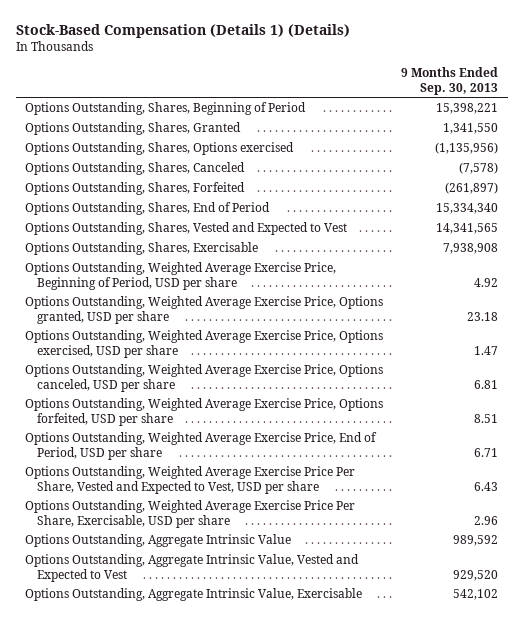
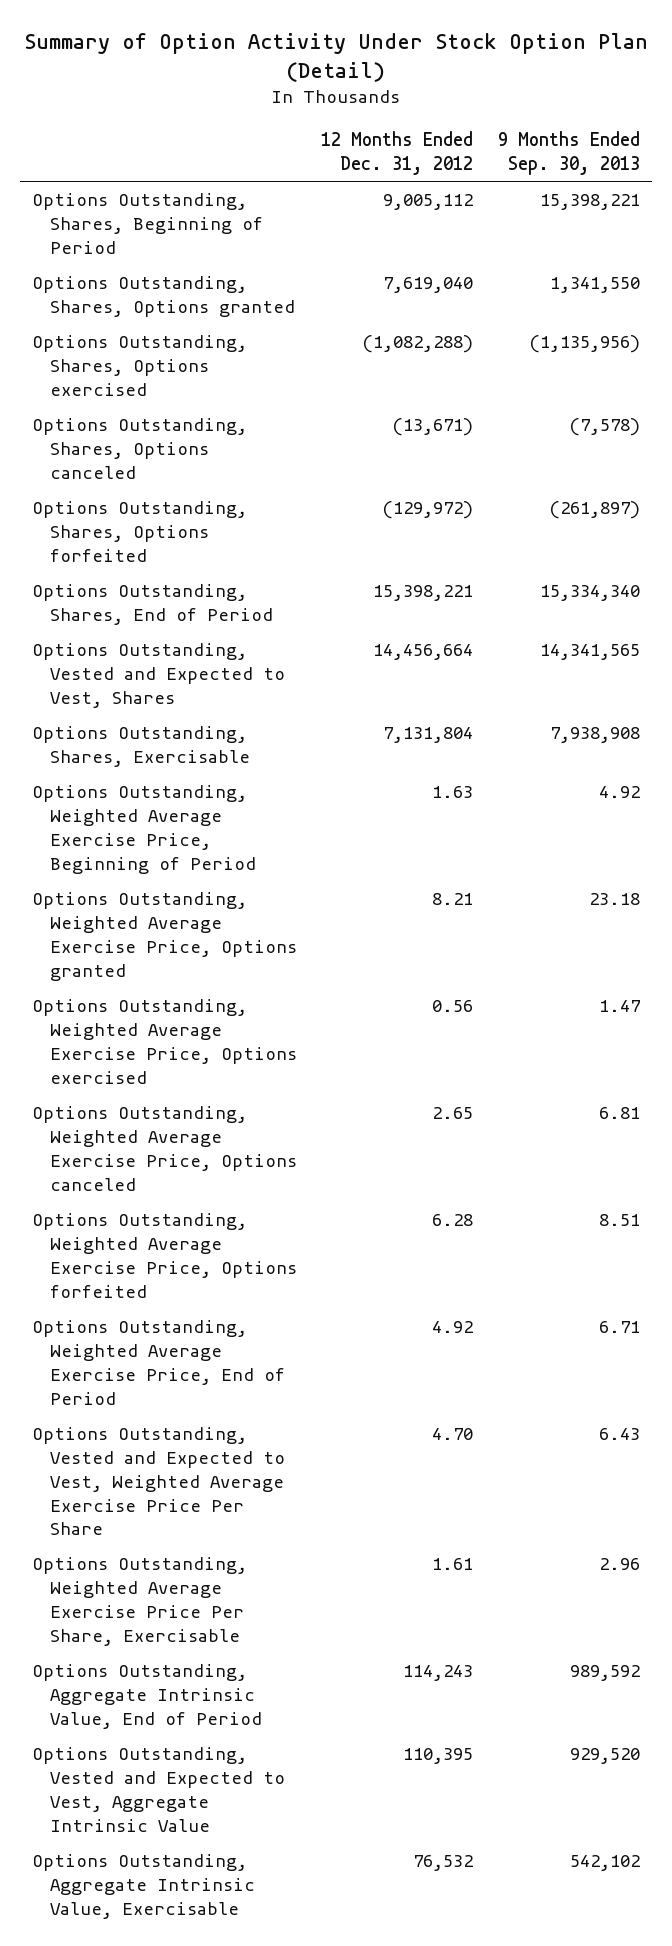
- Stock-Based Compensation (Details 1) (Details)
+ Summary of Option Activity Under Stock Option Plan (Detail)
- | 9 Months Ended Sep. 30, 2013
+ | 12 Months Ended Dec. 31, 2012 | 9 Months Ended Sep. 30, 2013
- Options Outstanding, Shares, Granted | 1,341,550
+ Options Outstanding, Shares, Options granted | 7,619,040 | 1,341,550
- Options Outstanding, Shares, Canceled | (7,578)
- Options Outstanding, Shares, Forfeited | (261,897)
+ Options Outstanding, Shares, Options canceled | (13,671) | (7,578)
+ Options Outstanding, Shares, Options forfeited | (129,972) | (261,897)
- Options Outstanding, Shares, Vested and Expected to Vest | 14,341,565
+ Options Outstanding, Vested and Expected to Vest, Shares | 14,456,664 | 14,341,565
- Options Outstanding, Weighted Average Exercise Price, Beginning of Period, USD per share | 4.92
- Options Outstanding, Weighted Average Exercise Price, Options granted, USD per share | 23.18
- Options Outstanding, Weighted Average Exercise Price, Options exercised, USD per share | 1.47
- Options Outstanding, Weighted Average Exercise Price, Options canceled, USD per share | 6.81
- Options Outstanding, Weighted Average Exercise Price, Options forfeited, USD per share | 8.51
- Options Outstanding, Weighted Average Exercise Price, End of Period, USD per share | 6.71
- Options Outstanding, Weighted Average Exercise Price Per Share, Vested and Expected to Vest, USD per share | 6.43
- Options Outstanding, Weighted Average Exercise Price Per Share, Exercisable, USD per share | 2.96
- Options Outstanding, Aggregate Intrinsic Value | 989,592
- Options Outstanding, Aggregate Intrinsic Value, Vested and Expected to Vest | 929,520
+ Options Outstanding, Weighted Average Exercise Price, Beginning of Period | 1.63 | 4.92
+ Options Outstanding, Weighted Average Exercise Price, Options granted | 8.21 | 23.18
+ Options Outstanding, Weighted Average Exercise Price, Options exercised | 0.56 | 1.47
+ Options Outstanding, Weighted Average Exercise Price, Options canceled | 2.65 | 6.81
+ Options Outstanding, Weighted Average Exercise Price, Options forfeited | 6.28 | 8.51
+ Options Outstanding, Weighted Average Exercise Price, End of Period | 4.92 | 6.71
+ Options Outstanding, Vested and Expected to Vest, Weighted Average Exercise Price Per Share | 4.70 | 6.43
+ Options Outstanding, Weighted Average Exercise Price Per Share, Exercisable | 1.61 | 2.96
+ Options Outstanding, Aggregate Intrinsic Value, End of Period | 114,243 | 989,592
+ Options Outstanding, Vested and Expected to Vest, Aggregate Intrinsic Value | 110,395 | 929,520

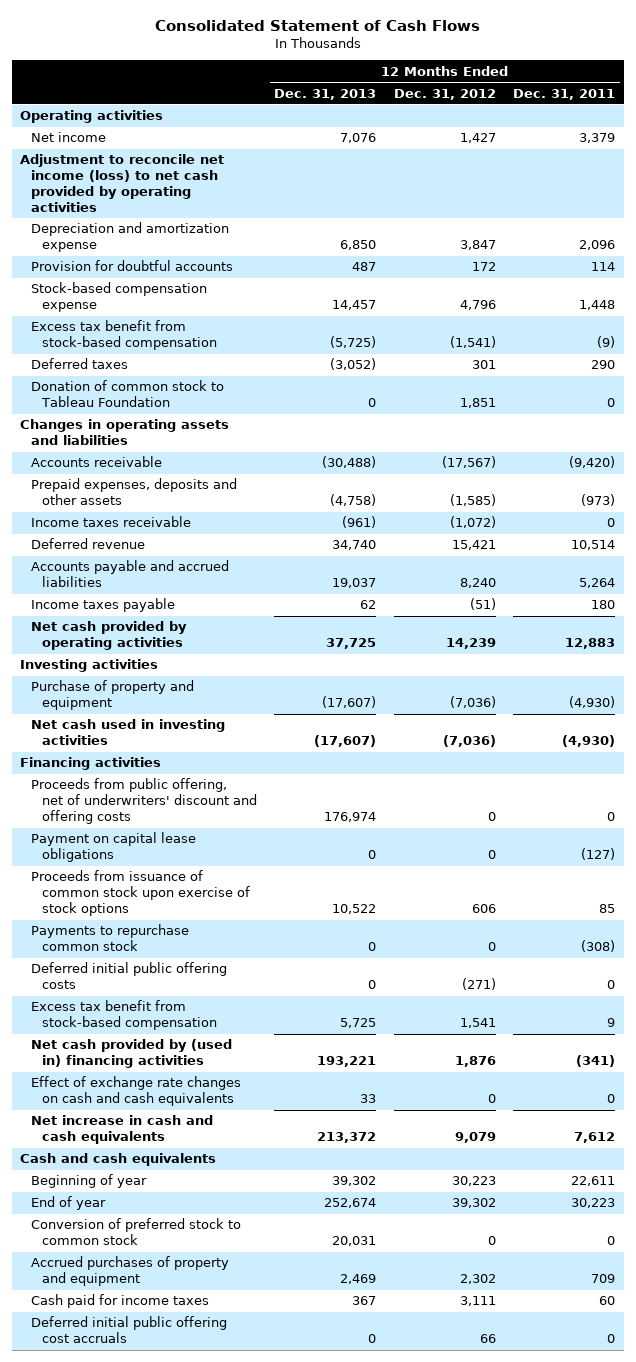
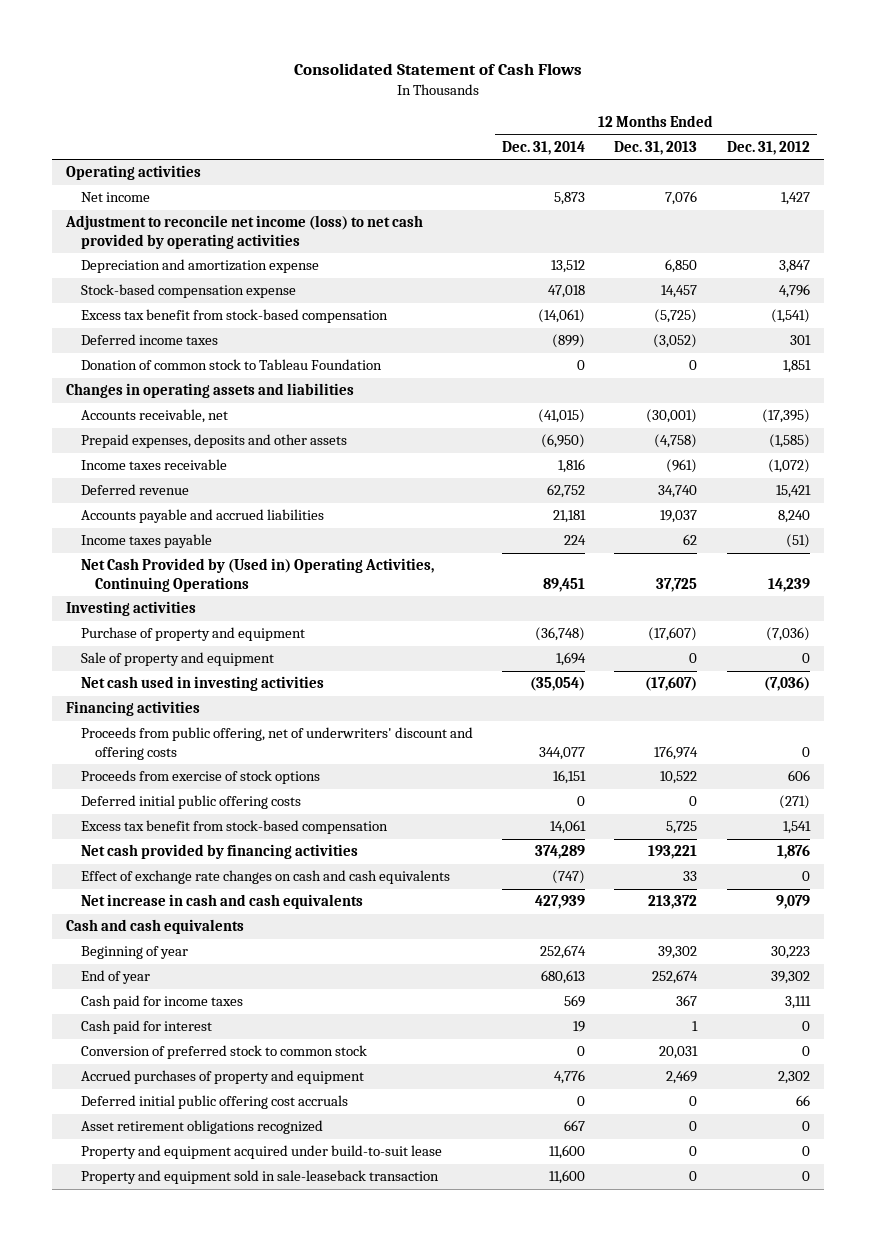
- | 12 Months Ended Dec. 31, 2013 | 12 Months Ended Dec. 31, 2012 | 12 Months Ended Dec. 31, 2011
+ | 12 Months Ended Dec. 31, 2014 | 12 Months Ended Dec. 31, 2013 | 12 Months Ended Dec. 31, 2012
- Provision for doubtful accounts | 487 | 172 | 114
- Deferred taxes | (3,052) | 301 | 290
+ Deferred income taxes | (899) | (3,052) | 301
- Accounts receivable | (30,488) | (17,567) | (9,420)
+ Accounts receivable, net | (41,015) | (30,001) | (17,395)
- Net cash provided by operating activities | 37,725 | 14,239 | 12,883
+ Net Cash Provided by (Used in) Operating Activities, Continuing Operations | 89,451 | 37,725 | 14,239
+ Sale of property and equipment | 1,694 | 0 | 0
- Payment on capital lease obligations | 0 | 0 | (127)
- Proceeds from issuance of common stock upon exercise of stock options | 10,522 | 606 | 85
- Payments to repurchase common stock | 0 | 0 | (308)
+ Proceeds from exercise of stock options | 16,151 | 10,522 | 606
- Net cash provided by (used in) financing activities | 193,221 | 1,876 | (341)
+ Net cash provided by financing activities | 374,289 | 193,221 | 1,876
moved up: Cash paid for income taxes | 569 | 367 | 3,111
+ Cash paid for interest | 19 | 1 | 0
+ Asset retirement obligations recognized | 667 | 0 | 0
+ Property and equipment acquired under build-to-suit lease | 11,600 | 0 | 0
+ Property and equipment sold in sale-leaseback transaction | 11,600 | 0 | 0

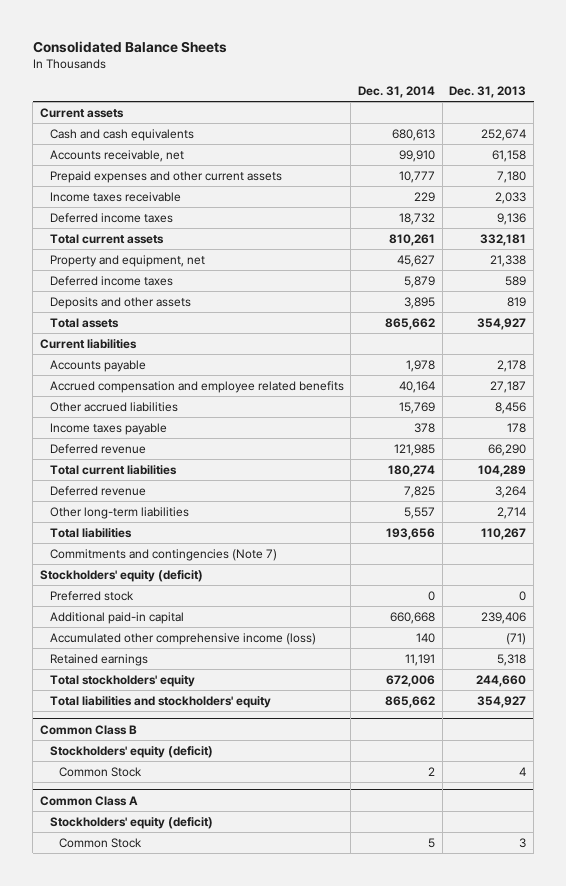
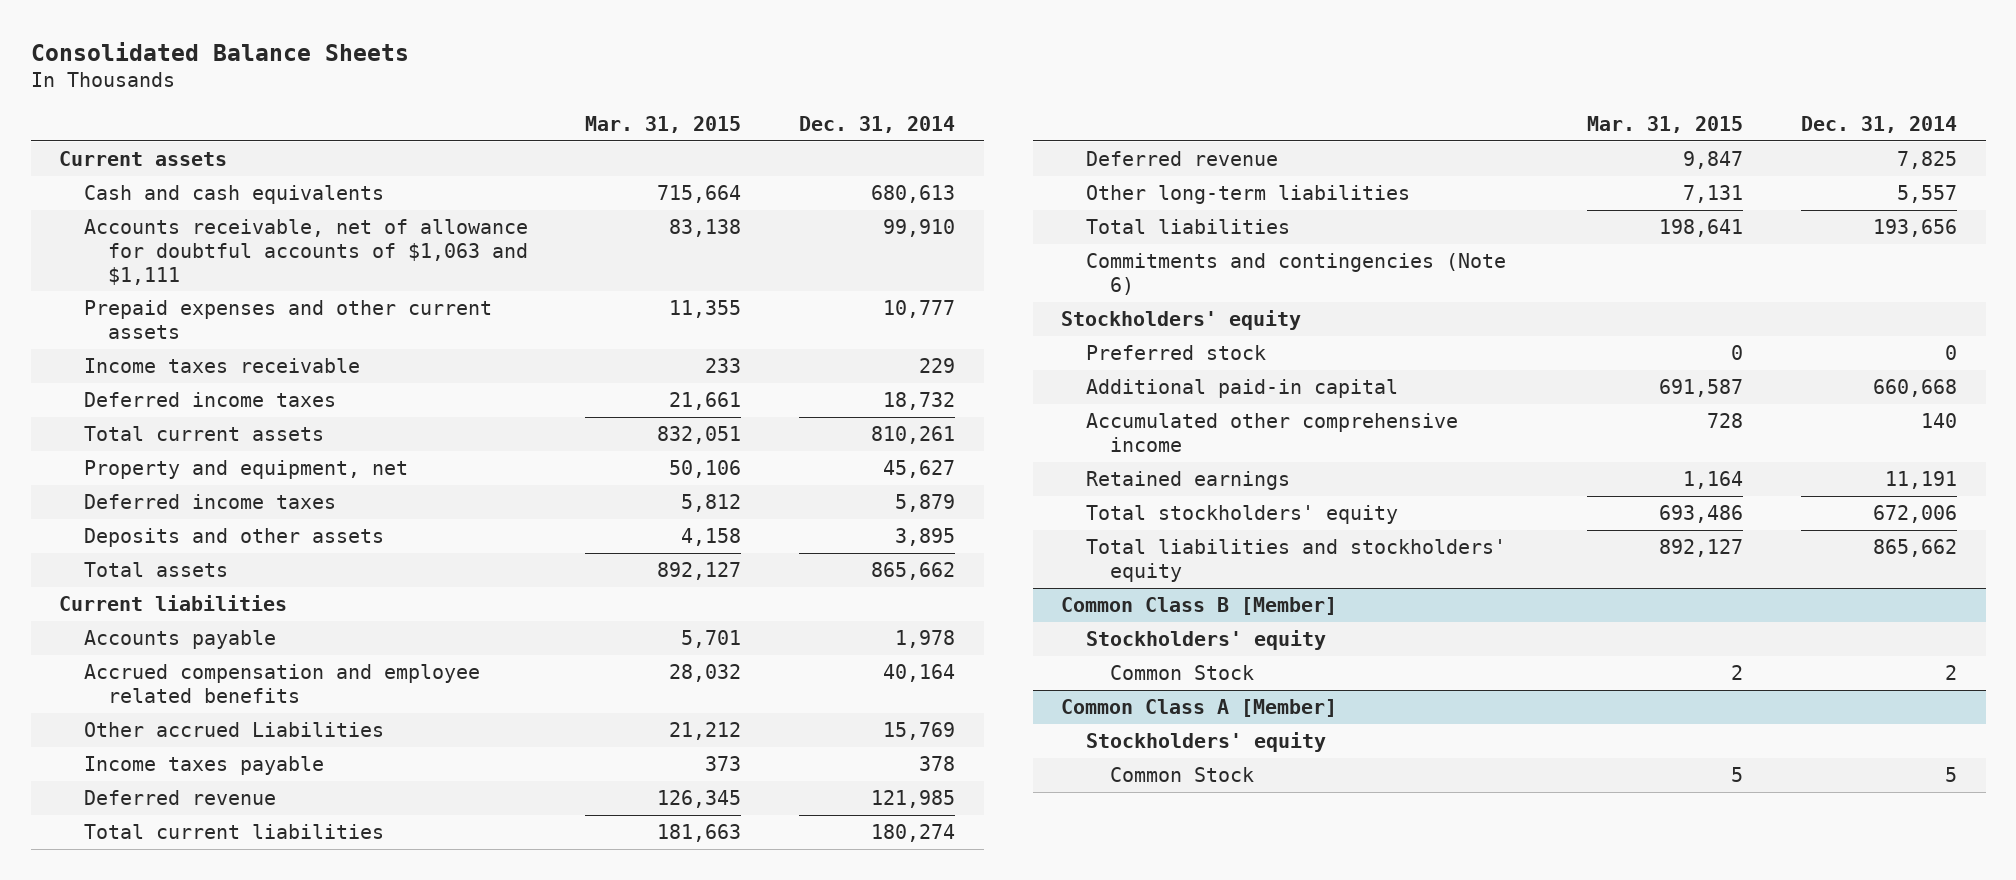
- | Dec. 31, 2014 | Dec. 31, 2013
+ | Mar. 31, 2015 | Dec. 31, 2014
- Accounts receivable, net | 99,910 | 61,158
+ Accounts receivable, net of allowance for doubtful accounts of $1,063 and $1,111 | 83,138 | 99,910
- Other accrued liabilities | 15,769 | 8,456
+ Other accrued Liabilities | 21,212 | 15,769
- Commitments and contingencies (Note 7)
- Stockholders' equity (deficit)
+ Commitments and contingencies (Note 6)
+ Stockholders' equity
- Accumulated other comprehensive income (loss) | 140 | (71)
+ Accumulated other comprehensive income | 728 | 140
- Common Class B
- Stockholders' equity (deficit)
+ Common Class B [Member]
+ Stockholders' equity
- Common Class A
- Stockholders' equity (deficit)
+ Common Class A [Member]
+ Stockholders' equity

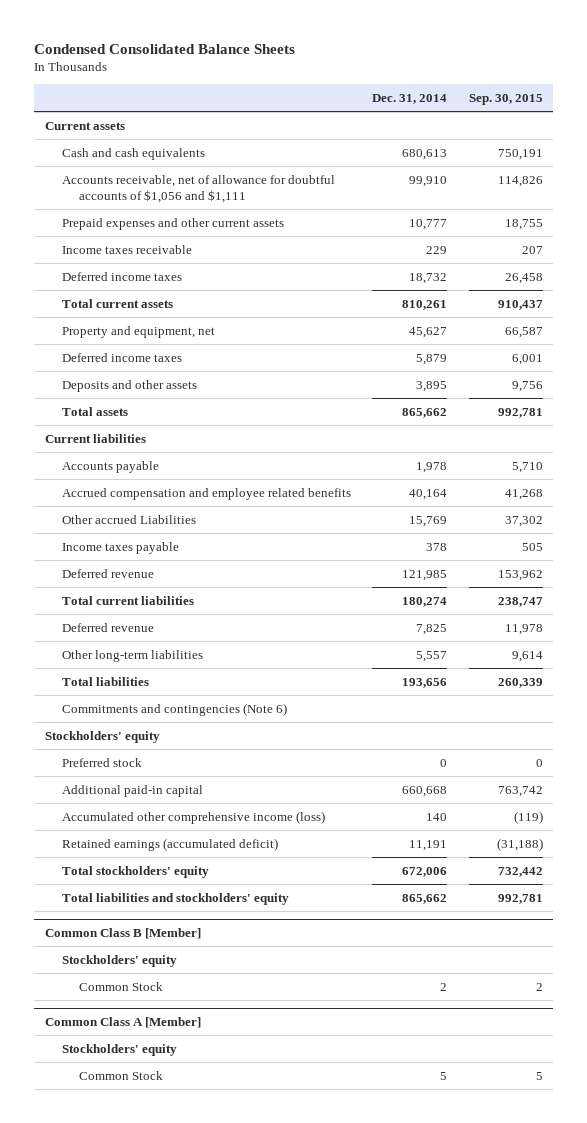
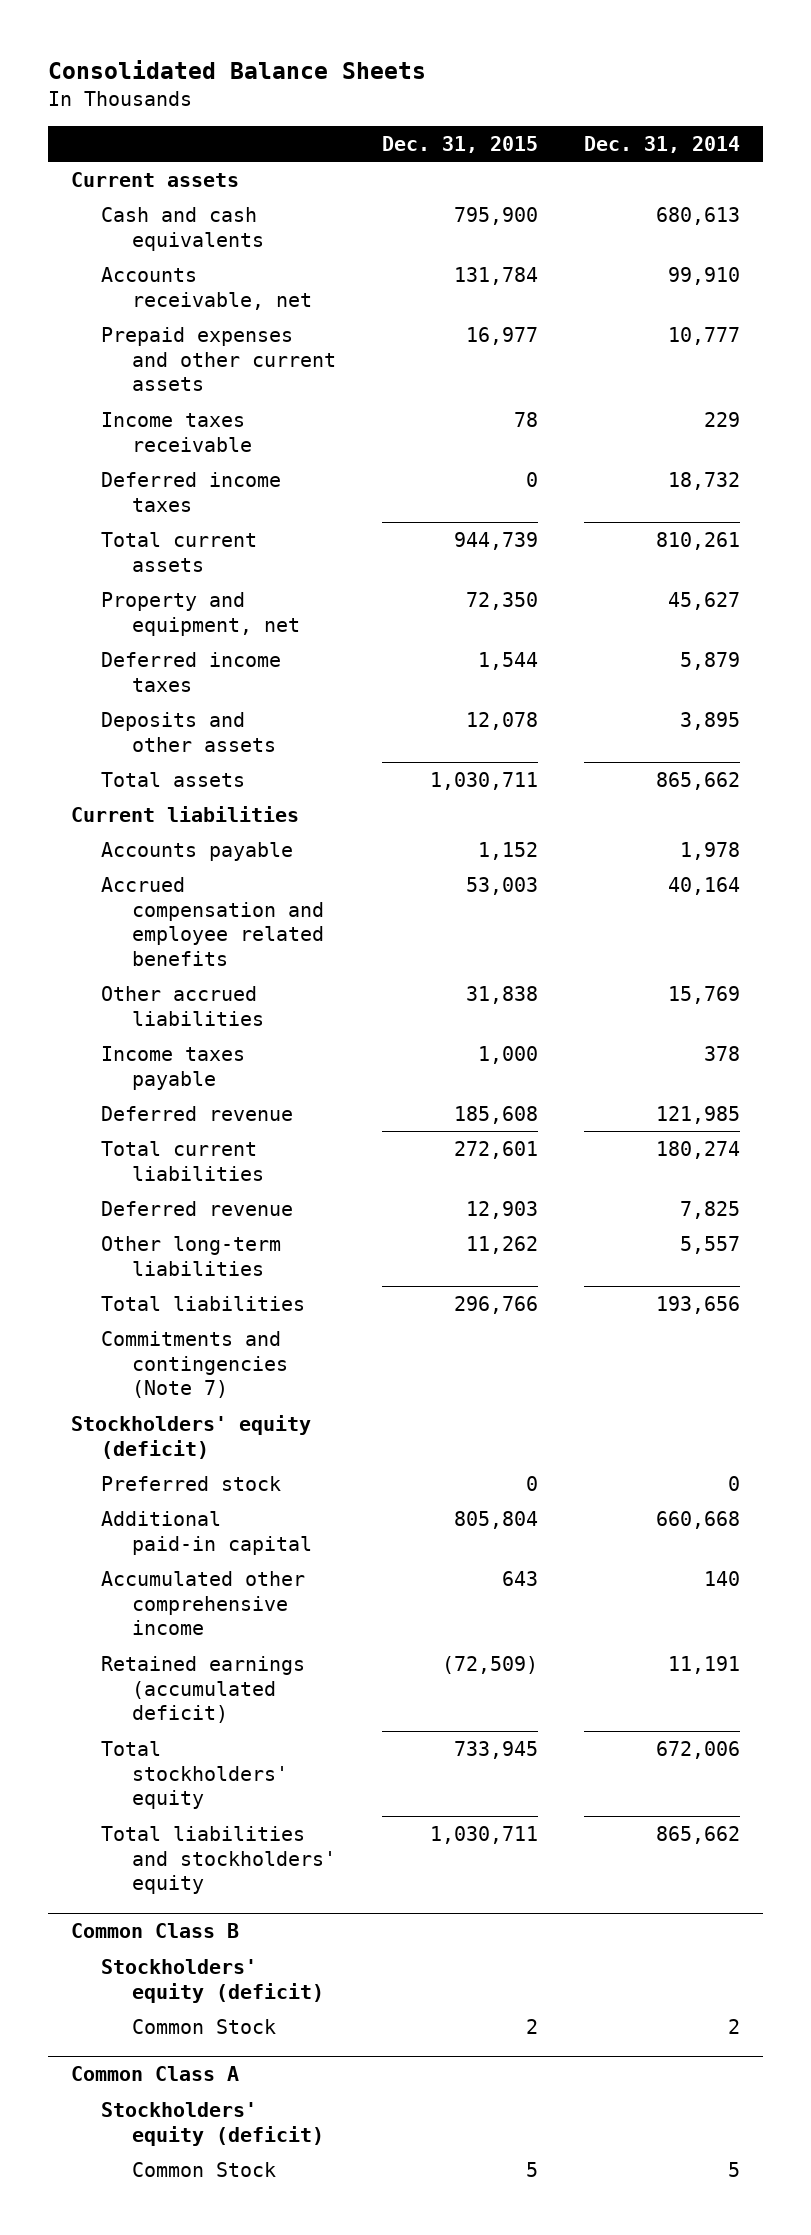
- Condensed Consolidated Balance Sheets
+ Consolidated Balance Sheets
- | Dec. 31, 2014 | Sep. 30, 2015
+ | Dec. 31, 2015 | Dec. 31, 2014
- Accounts receivable, net of allowance for doubtful accounts of $1,056 and $1,111 | 99,910 | 114,826
+ Accounts receivable, net | 131,784 | 99,910
- Other accrued Liabilities | 15,769 | 37,302
+ Other accrued liabilities | 31,838 | 15,769
- Commitments and contingencies (Note 6)
- Stockholders' equity
+ Commitments and contingencies (Note 7)
+ Stockholders' equity (deficit)
- Accumulated other comprehensive income (loss) | 140 | (119)
+ Accumulated other comprehensive income | 643 | 140
- Common Class B [Member]
- Stockholders' equity
+ Common Class B
+ Stockholders' equity (deficit)
- Common Class A [Member]
- Stockholders' equity
+ Common Class A
+ Stockholders' equity (deficit)

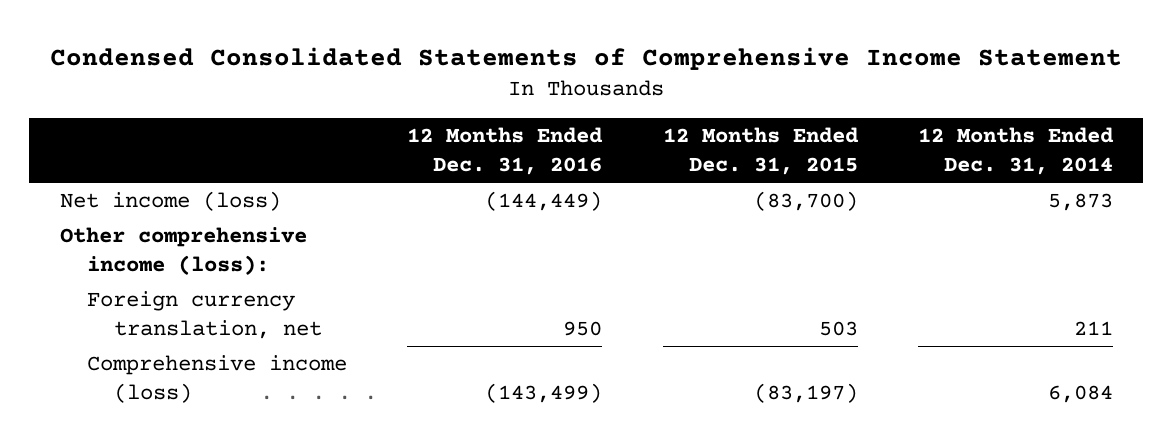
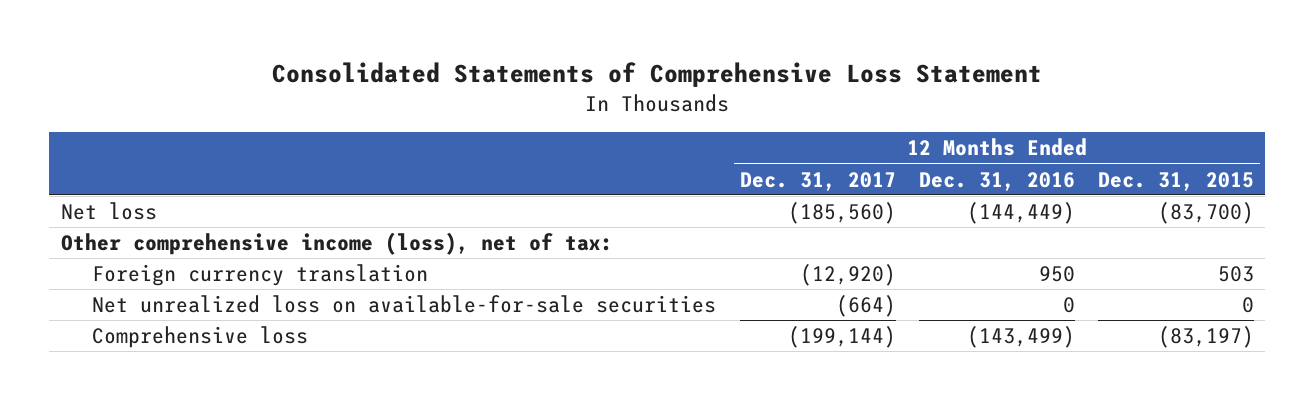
- Condensed Consolidated Statements of Comprehensive Income Statement
+ Consolidated Statements of Comprehensive Loss Statement
- | 12 Months Ended Dec. 31, 2016 | 12 Months Ended Dec. 31, 2015 | 12 Months Ended Dec. 31, 2014
+ | 12 Months Ended Dec. 31, 2017 | 12 Months Ended Dec. 31, 2016 | 12 Months Ended Dec. 31, 2015
- Net income (loss) | (144,449) | (83,700) | 5,873
- Other comprehensive income (loss):
- Foreign currency translation, net | 950 | 503 | 211
- Comprehensive income (loss) | (143,499) | (83,197) | 6,084
+ Net loss | (185,560) | (144,449) | (83,700)
+ Other comprehensive income (loss), net of tax:
+ Foreign currency translation | (12,920) | 950 | 503
+ Net unrealized loss on available-for-sale securities | (664) | 0 | 0
+ Comprehensive loss | (199,144) | (143,499) | (83,197)

